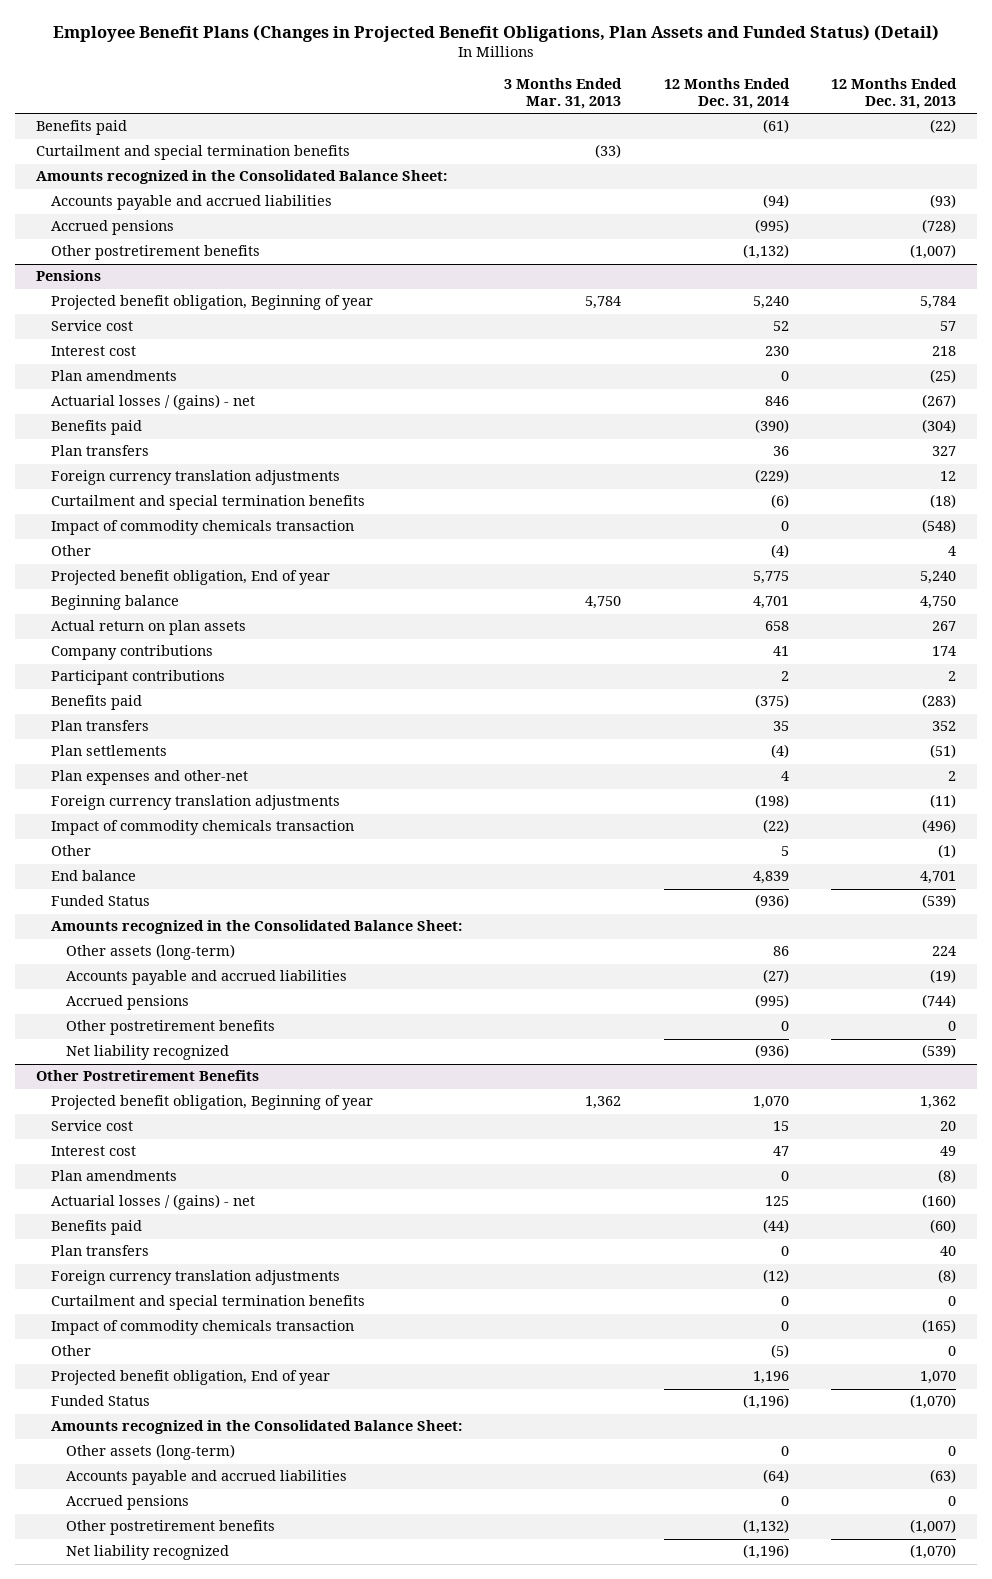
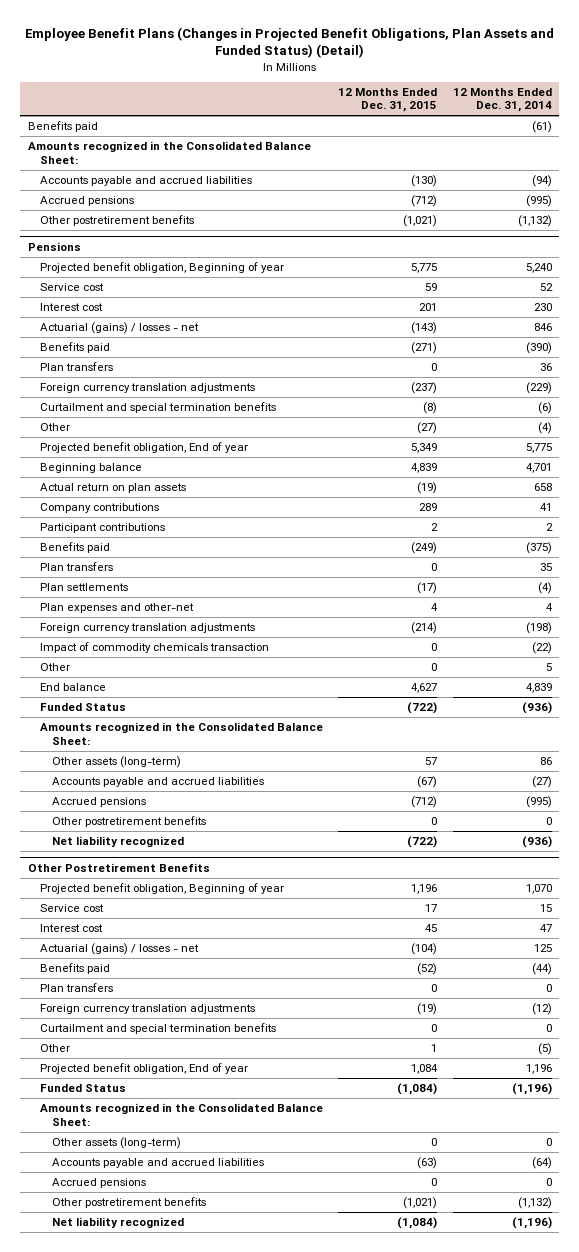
- | 3 Months Ended Mar. 31, 2013 | 12 Months Ended Dec. 31, 2014 | 12 Months Ended Dec. 31, 2013
+ | 12 Months Ended Dec. 31, 2015 | 12 Months Ended Dec. 31, 2014
- Curtailment and special termination benefits | (33) | |
@ Pensions
- Plan amendments | | 0 | (25)
- Actuarial losses / (gains) - net | | 846 | (267)
+ Actuarial (gains) / losses - net | (143) | 846
- Impact of commodity chemicals transaction | | 0 | (548)
@ Other Postretirement Benefits
- Plan amendments | | 0 | (8)
- Actuarial losses / (gains) - net | | 125 | (160)
+ Actuarial (gains) / losses - net | (104) | 125
- Impact of commodity chemicals transaction | | 0 | (165)

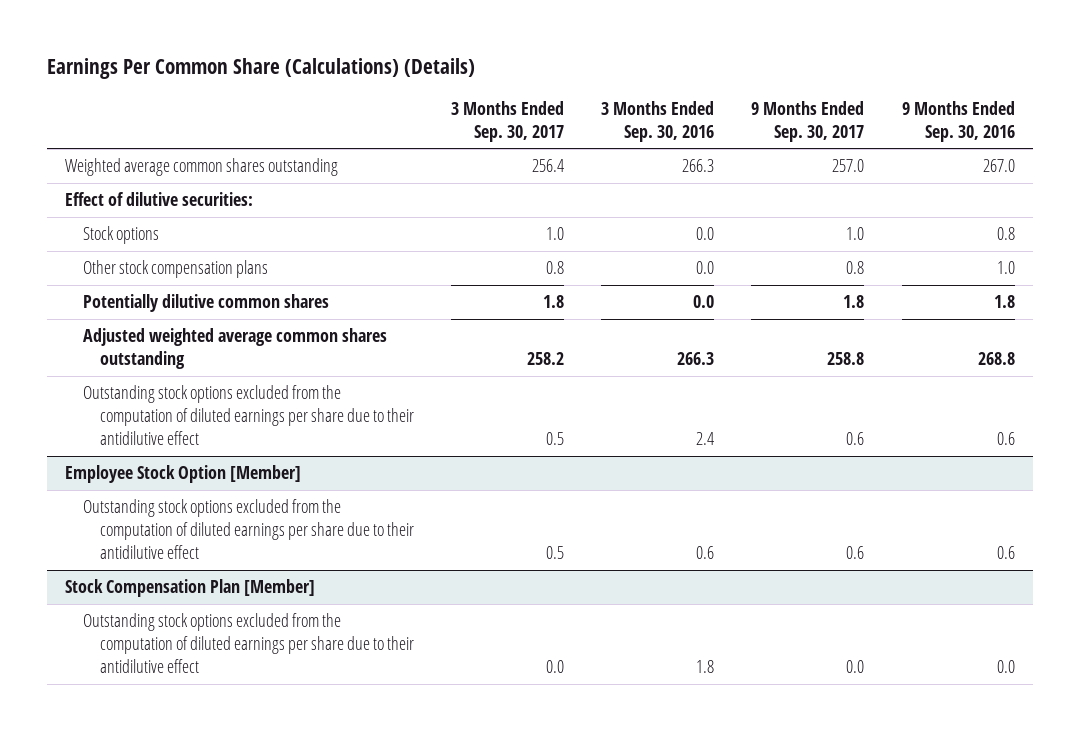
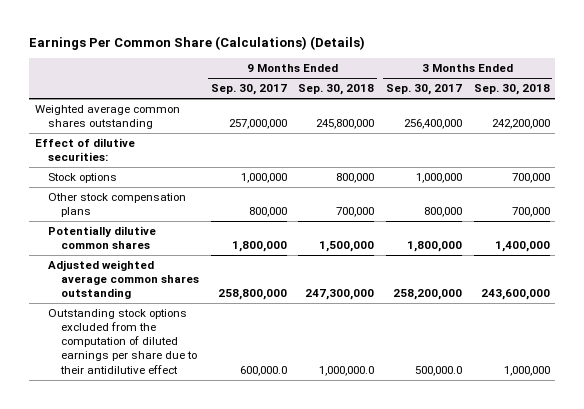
- | 3 Months Ended Sep. 30, 2017 | 3 Months Ended Sep. 30, 2016 | 9 Months Ended Sep. 30, 2017 | 9 Months Ended Sep. 30, 2016
+ | 9 Months Ended Sep. 30, 2017 | 9 Months Ended Sep. 30, 2018 | 3 Months Ended Sep. 30, 2017 | 3 Months Ended Sep. 30, 2018
- Weighted average common shares outstanding | 256.4 | 266.3 | 257.0 | 267.0
+ Weighted average common shares outstanding | 257,000,000 | 245,800,000 | 256,400,000 | 242,200,000
- Stock options | 1.0 | 0.0 | 1.0 | 0.8
- Other stock compensation plans | 0.8 | 0.0 | 0.8 | 1.0
- Potentially dilutive common shares | 1.8 | 0.0 | 1.8 | 1.8
- Adjusted weighted average common shares outstanding | 258.2 | 266.3 | 258.8 | 268.8
- Outstanding stock options excluded from the computation of diluted earnings per share due to their antidilutive effect | 0.5 | 2.4 | 0.6 | 0.6
- Employee Stock Option [Member]
- Outstanding stock options excluded from the computation of diluted earnings per share due to their antidilutive effect | 0.5 | 0.6 | 0.6 | 0.6
- Stock Compensation Plan [Member]
- Outstanding stock options excluded from the computation of diluted earnings per share due to their antidilutive effect | 0.0 | 1.8 | 0.0 | 0.0
+ Stock options | 1,000,000 | 800,000 | 1,000,000 | 700,000
+ Other stock compensation plans | 800,000 | 700,000 | 800,000 | 700,000
+ Potentially dilutive common shares | 1,800,000 | 1,500,000 | 1,800,000 | 1,400,000
+ Adjusted weighted average common shares outstanding | 258,800,000 | 247,300,000 | 258,200,000 | 243,600,000
+ Outstanding stock options excluded from the computation of diluted earnings per share due to their antidilutive effect | 600,000.0 | 1,000,000.0 | 500,000.0 | 1,000,000

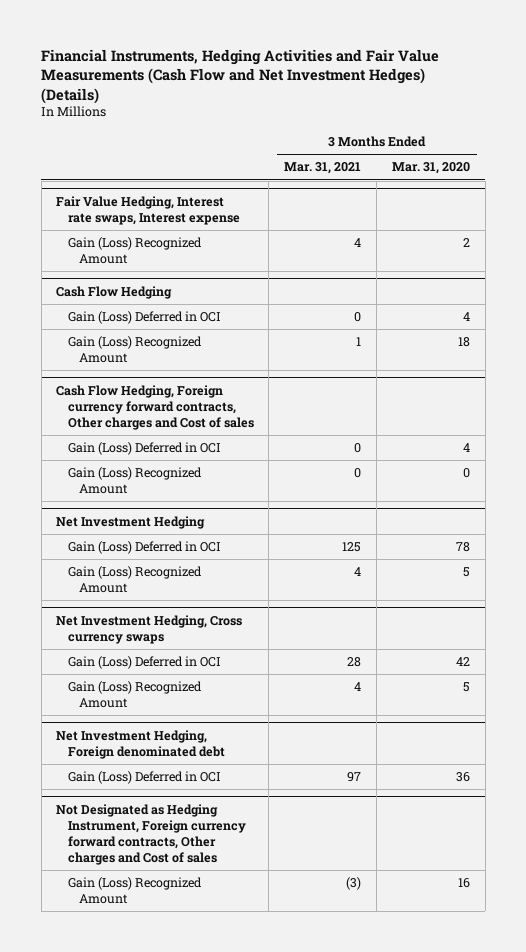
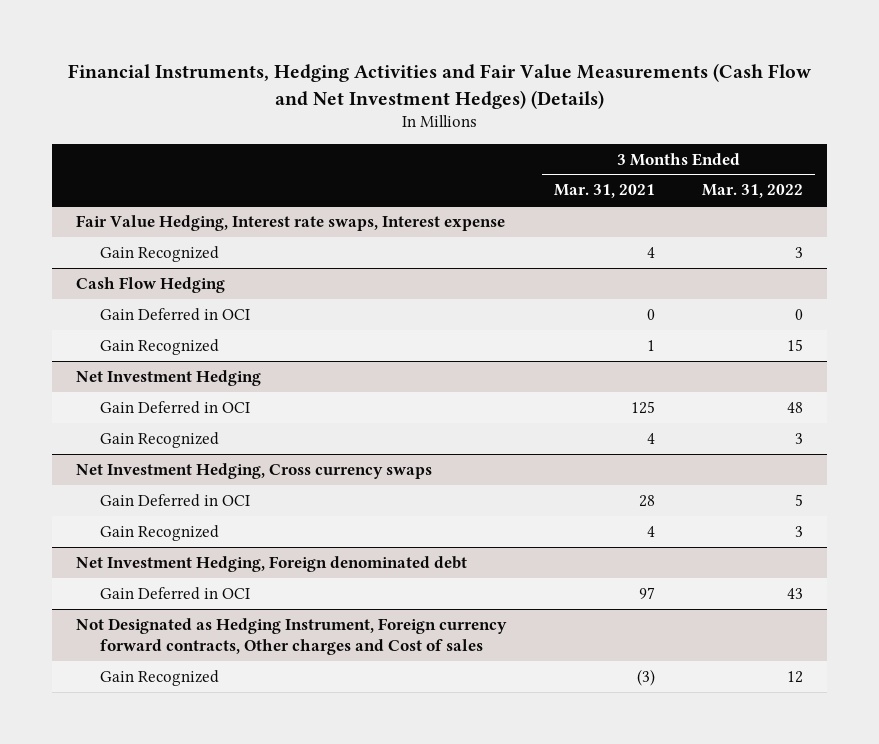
- | 3 Months Ended Mar. 31, 2021 | 3 Months Ended Mar. 31, 2020
+ | 3 Months Ended Mar. 31, 2021 | 3 Months Ended Mar. 31, 2022
@ Fair Value Hedging, Interest rate swaps, Interest expense
- Gain (Loss) Recognized Amount | 4 | 2
+ Gain Recognized | 4 | 3
@ Cash Flow Hedging
- Gain (Loss) Deferred in OCI | 0 | 4
- Gain (Loss) Recognized Amount | 1 | 18
- Cash Flow Hedging, Foreign currency forward contracts, Other charges and Cost of sales
- Gain (Loss) Deferred in OCI | 0 | 4
- Gain (Loss) Recognized Amount | 0 | 0
@ Cash Flow Hedging
+ Gain Deferred in OCI | 0 | 0
+ Gain Recognized | 1 | 15
@ Net Investment Hedging
- Gain (Loss) Deferred in OCI | 125 | 78
- Gain (Loss) Recognized Amount | 4 | 5
+ Gain Deferred in OCI | 125 | 48
+ Gain Recognized | 4 | 3
@ Net Investment Hedging, Cross currency swaps
- Gain (Loss) Deferred in OCI | 28 | 42
- Gain (Loss) Recognized Amount | 4 | 5
+ Gain Deferred in OCI | 28 | 5
+ Gain Recognized | 4 | 3
@ Net Investment Hedging, Foreign denominated debt
- Gain (Loss) Deferred in OCI | 97 | 36
+ Gain Deferred in OCI | 97 | 43
@ Not Designated as Hedging Instrument, Foreign currency forward contracts, Other charges and Cost of sales
- Gain (Loss) Recognized Amount | (3) | 16
+ Gain Recognized | (3) | 12

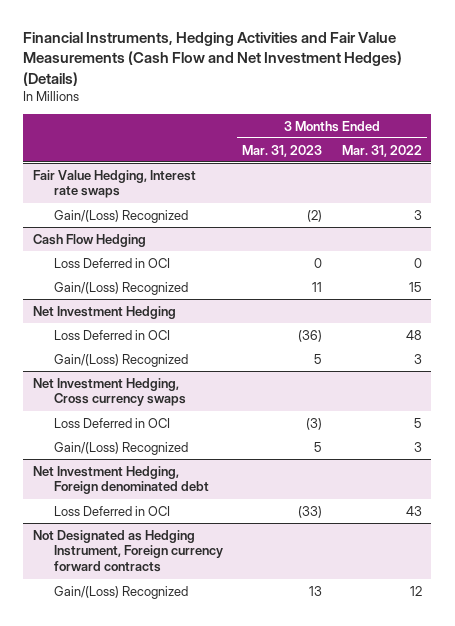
- | 3 Months Ended Mar. 31, 2021 | 3 Months Ended Mar. 31, 2022
+ | 3 Months Ended Mar. 31, 2023 | 3 Months Ended Mar. 31, 2022
- Fair Value Hedging, Interest rate swaps, Interest expense
- Gain Recognized | 4 | 3
+ Fair Value Hedging, Interest rate swaps
+ Gain/(Loss) Recognized | (2) | 3
@ Cash Flow Hedging
- Gain Deferred in OCI | 0 | 0
- Gain Recognized | 1 | 15
+ Loss Deferred in OCI | 0 | 0
+ Gain/(Loss) Recognized | 11 | 15
@ Net Investment Hedging
- Gain Deferred in OCI | 125 | 48
- Gain Recognized | 4 | 3
+ Loss Deferred in OCI | (36) | 48
+ Gain/(Loss) Recognized | 5 | 3
@ Net Investment Hedging, Cross currency swaps
- Gain Deferred in OCI | 28 | 5
- Gain Recognized | 4 | 3
+ Loss Deferred in OCI | (3) | 5
+ Gain/(Loss) Recognized | 5 | 3
@ Net Investment Hedging, Foreign denominated debt
- Gain Deferred in OCI | 97 | 43
- Not Designated as Hedging Instrument, Foreign currency forward contracts, Other charges and Cost of sales
- Gain Recognized | (3) | 12
@ Net Investment Hedging, Foreign denominated debt
+ Loss Deferred in OCI | (33) | 43
+ Not Designated as Hedging Instrument, Foreign currency forward contracts
+ Gain/(Loss) Recognized | 13 | 12

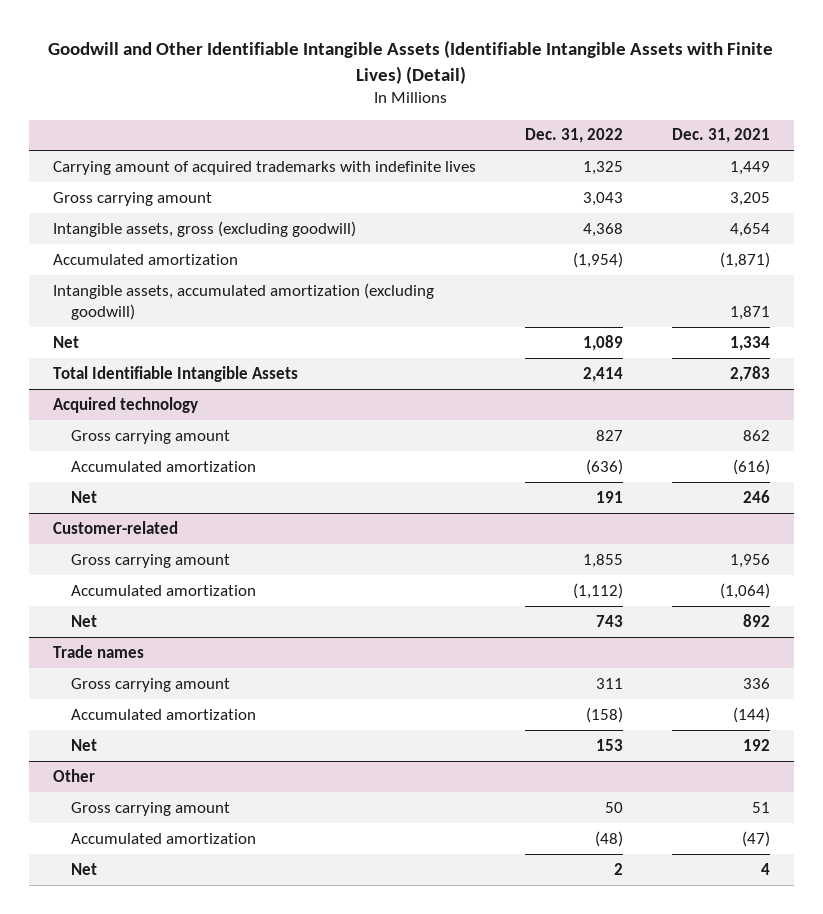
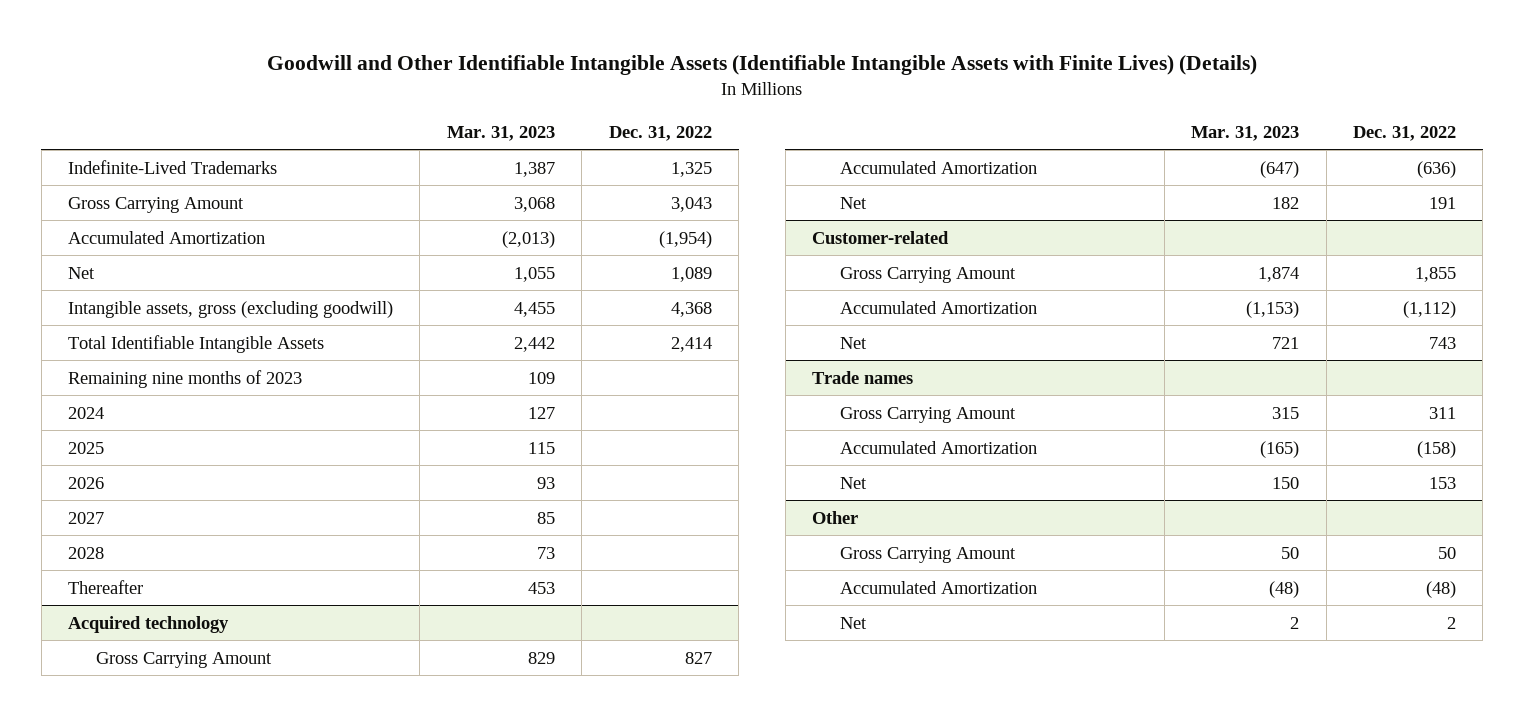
- Goodwill and Other Identifiable Intangible Assets (Identifiable Intangible Assets with Finite Lives) (Detail)
+ Goodwill and Other Identifiable Intangible Assets (Identifiable Intangible Assets with Finite Lives) (Details)
- | Dec. 31, 2022 | Dec. 31, 2021
+ | Mar. 31, 2023 | Dec. 31, 2022
- Carrying amount of acquired trademarks with indefinite lives | 1,325 | 1,449
- Gross carrying amount | 3,043 | 3,205
- Accumulated amortization | (1,954) | (1,871)
- Intangible assets, accumulated amortization (excluding goodwill) | | 1,871
+ Indefinite-Lived Trademarks | 1,387 | 1,325
+ Gross Carrying Amount | 3,068 | 3,043
+ Accumulated Amortization | (2,013) | (1,954)
moved down: Intangible assets, gross (excluding goodwill) | 4,455 | 4,368
+ Remaining nine months of 2023 | 109 |
+ 2024 | 127 |
+ 2025 | 115 |
+ 2026 | 93 |
+ 2027 | 85 |
+ 2028 | 73 |
+ Thereafter | 453 |
@ Acquired technology
- Gross carrying amount | 827 | 862
- Accumulated amortization | (636) | (616)
+ Gross Carrying Amount | 829 | 827
+ Accumulated Amortization | (647) | (636)
@ Customer-related
- Gross carrying amount | 1,855 | 1,956
- Accumulated amortization | (1,112) | (1,064)
+ Gross Carrying Amount | 1,874 | 1,855
+ Accumulated Amortization | (1,153) | (1,112)
@ Trade names
- Gross carrying amount | 311 | 336
- Accumulated amortization | (158) | (144)
+ Gross Carrying Amount | 315 | 311
+ Accumulated Amortization | (165) | (158)
@ Other
- Gross carrying amount | 50 | 51
- Accumulated amortization | (48) | (47)
+ Gross Carrying Amount | 50 | 50
+ Accumulated Amortization | (48) | (48)

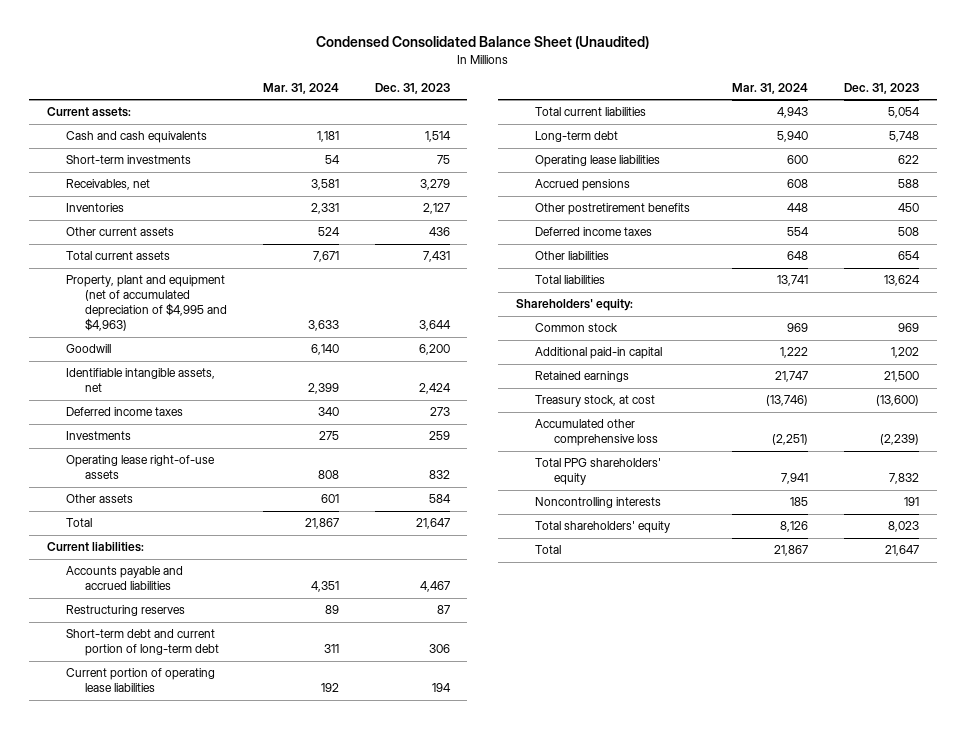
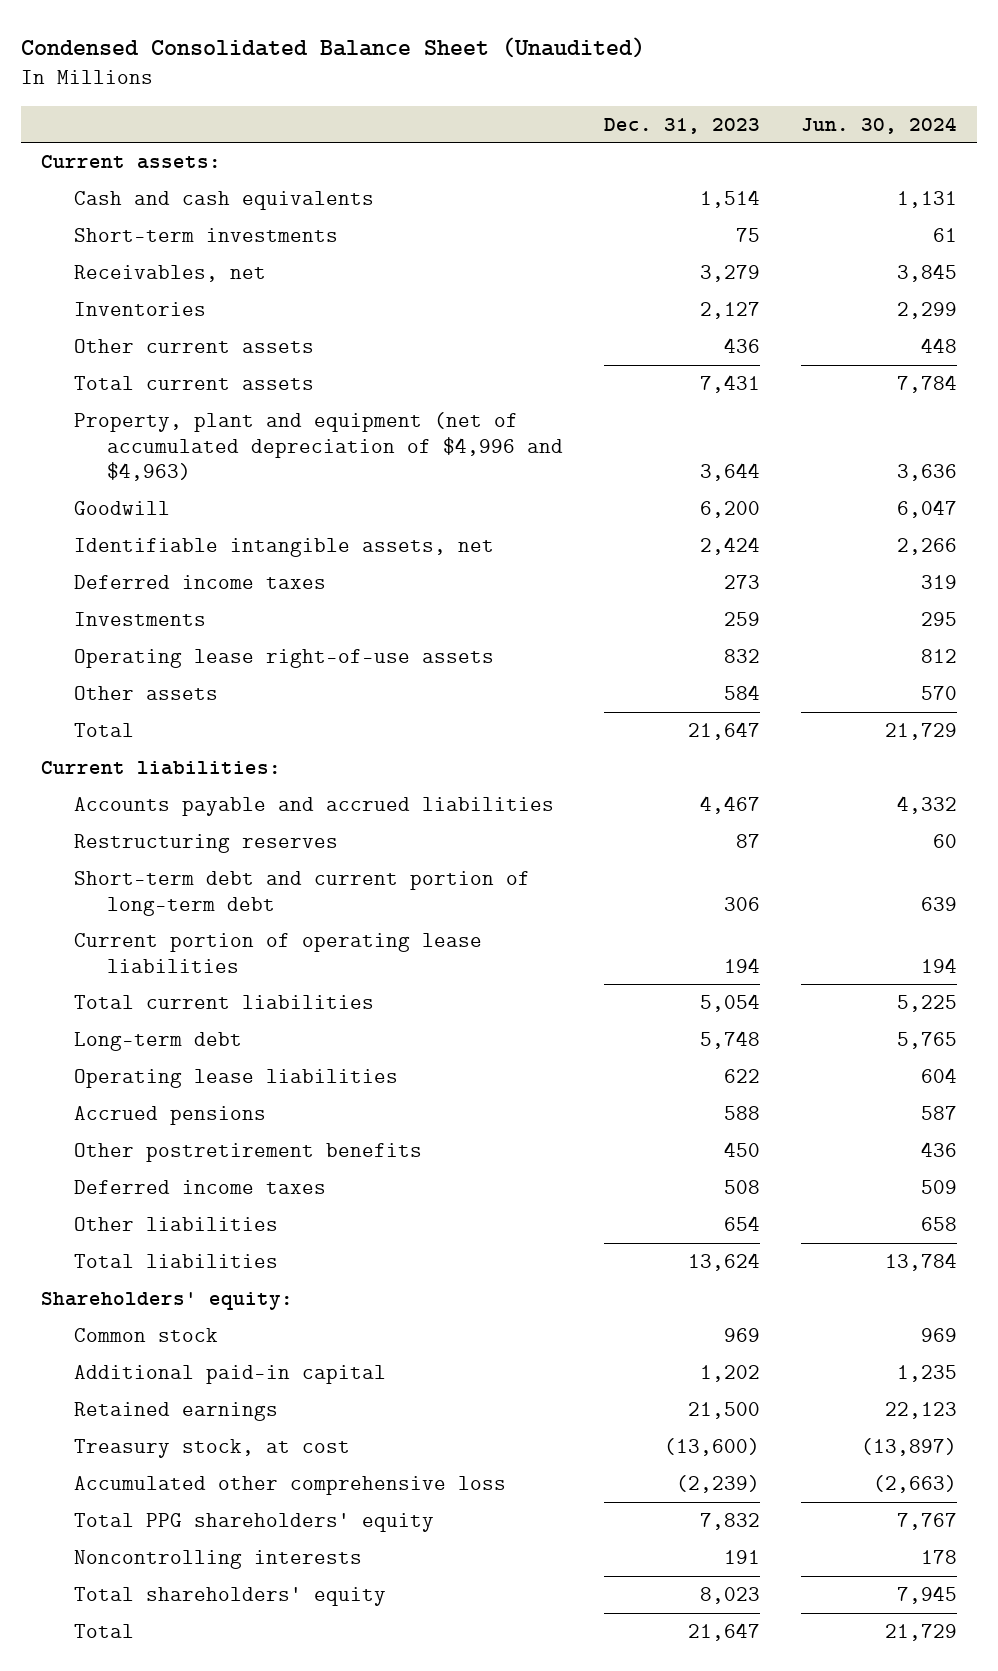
- | Mar. 31, 2024 | Dec. 31, 2023
+ | Dec. 31, 2023 | Jun. 30, 2024
- Property, plant and equipment (net of accumulated depreciation of $4,995 and $4,963) | 3,633 | 3,644
+ Property, plant and equipment (net of accumulated depreciation of $4,996 and $4,963) | 3,644 | 3,636

